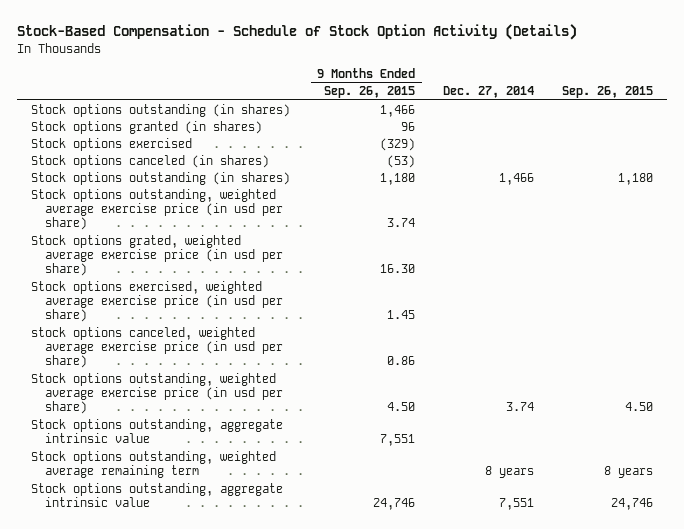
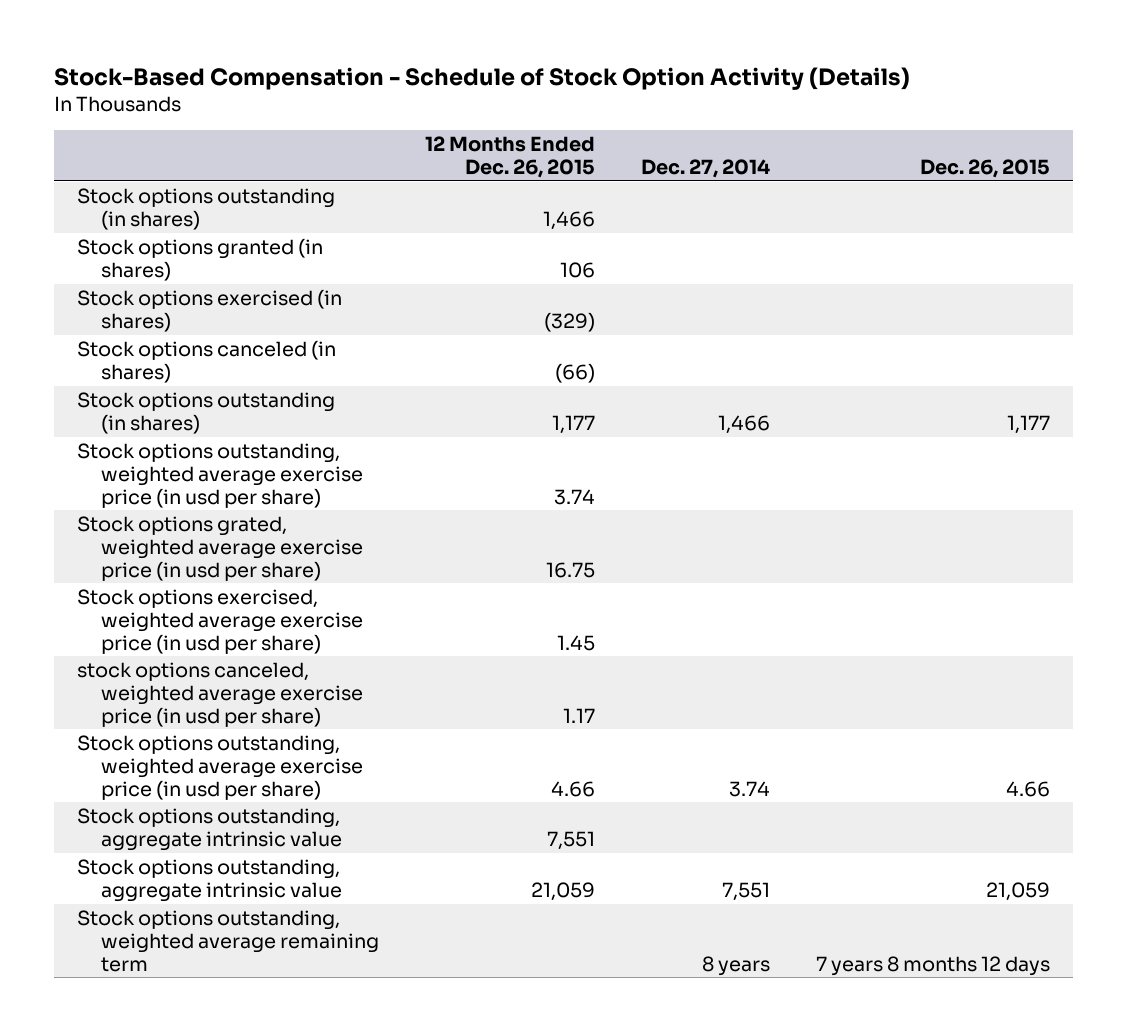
- | 9 Months Ended Sep. 26, 2015 | Dec. 27, 2014 | Sep. 26, 2015
+ | 12 Months Ended Dec. 26, 2015 | Dec. 27, 2014 | Dec. 26, 2015
- Stock options exercised | (329) | |
+ Stock options exercised (in shares) | (329) | |
moved down: Stock options outstanding, weighted average remaining term | | 8 years | 7 years 8 months 12 days

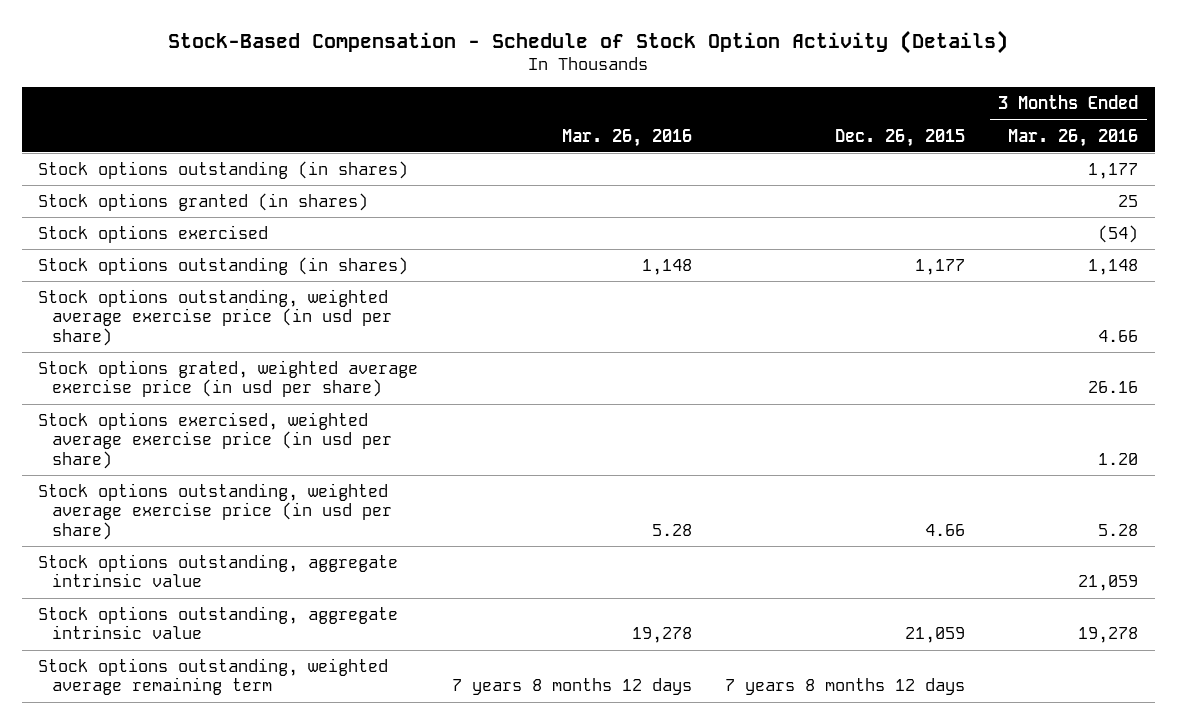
- | 12 Months Ended Dec. 26, 2015 | Dec. 27, 2014 | Dec. 26, 2015
+ | Mar. 26, 2016 | Dec. 26, 2015 | 3 Months Ended Mar. 26, 2016
- Stock options exercised (in shares) | (329) | |
- Stock options canceled (in shares) | (66) | |
+ Stock options exercised | | | (54)
- stock options canceled, weighted average exercise price (in usd per share) | 1.17 | |

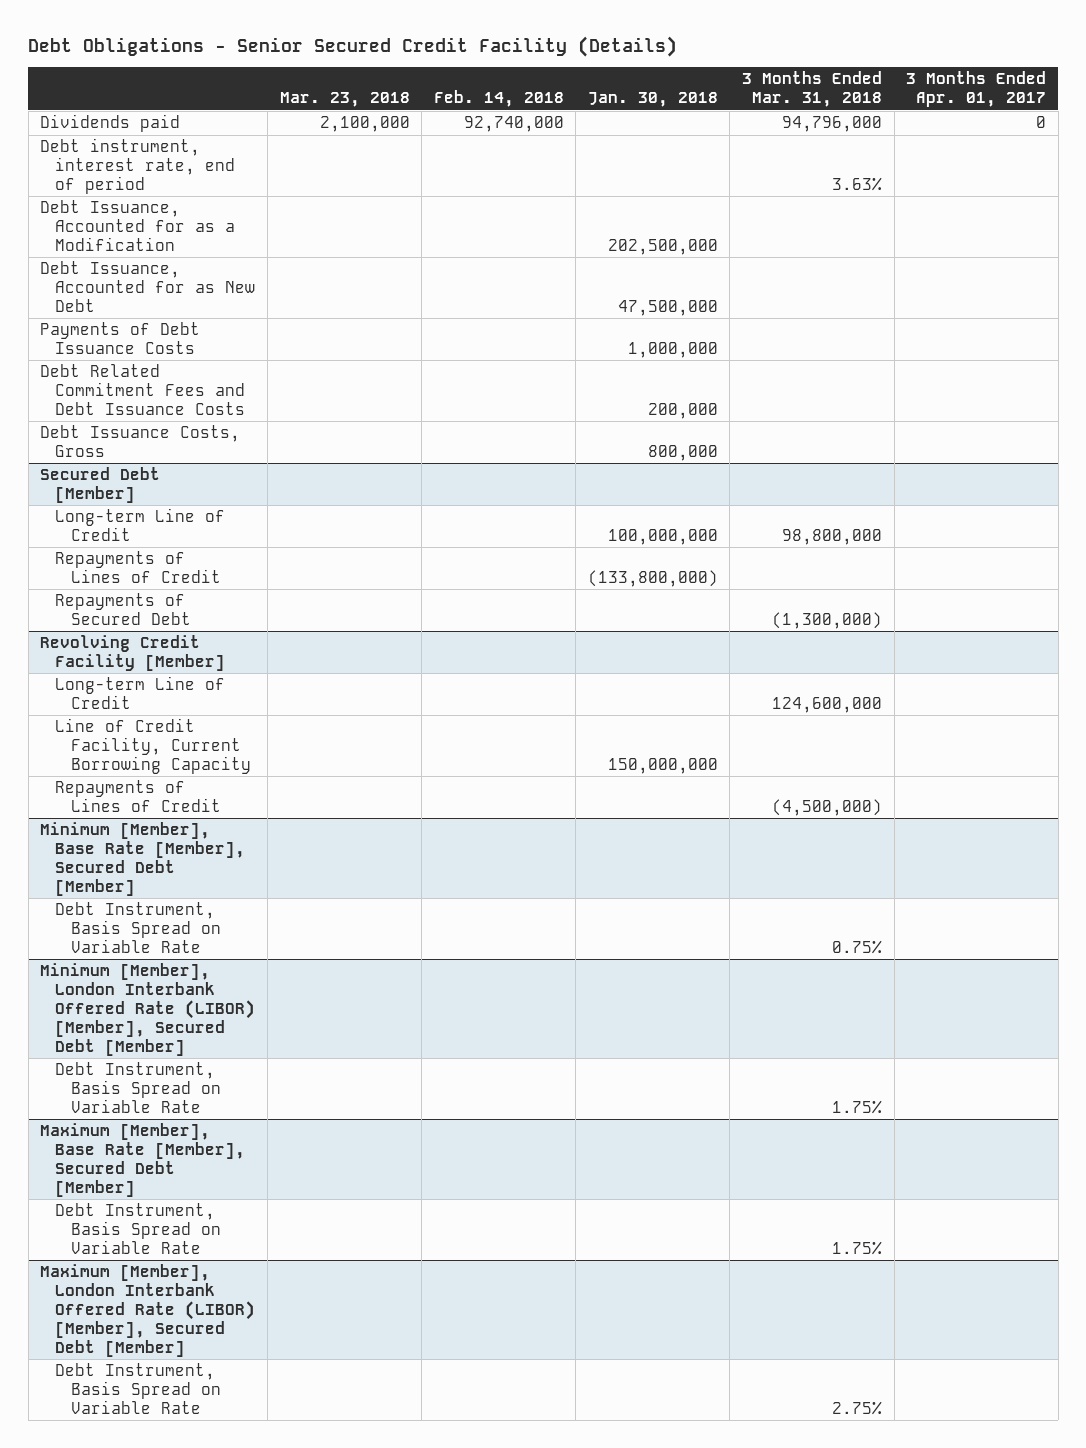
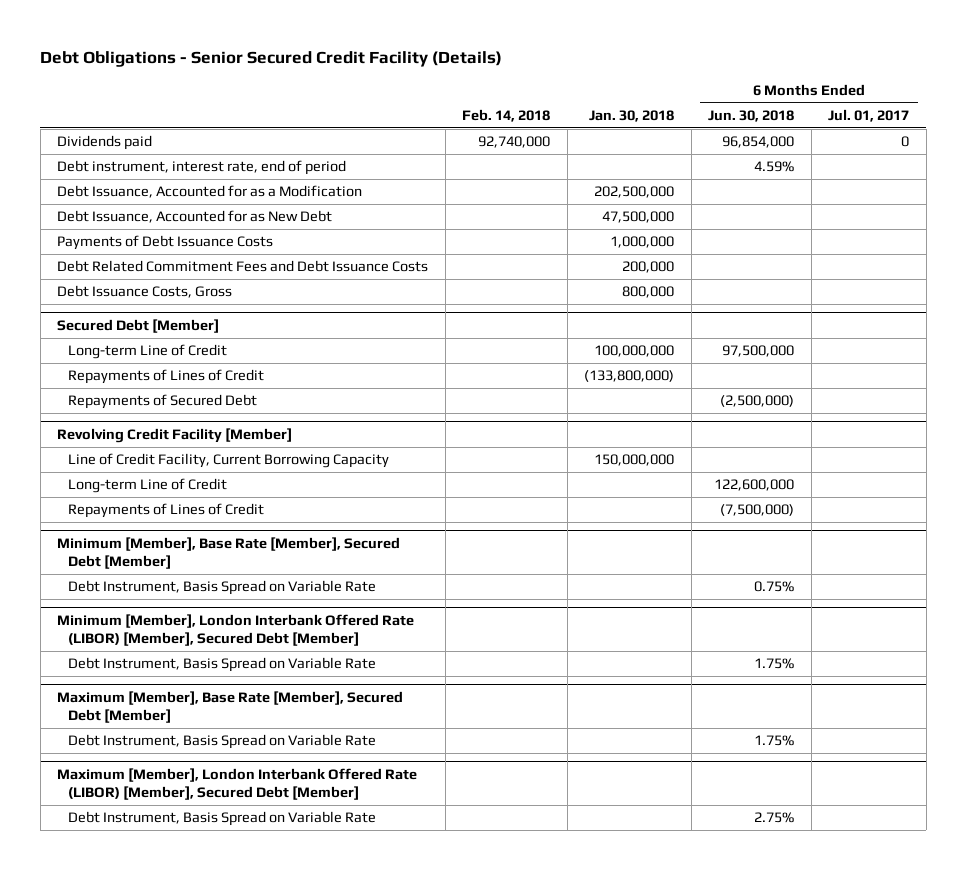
- | Mar. 23, 2018 | Feb. 14, 2018 | Jan. 30, 2018 | 3 Months Ended Mar. 31, 2018 | 3 Months Ended Apr. 01, 2017
+ | Feb. 14, 2018 | Jan. 30, 2018 | 6 Months Ended Jun. 30, 2018 | 6 Months Ended Jul. 01, 2017
@ Revolving Credit Facility [Member]
moved down: Long-term Line of Credit | | | 122,600,000 |

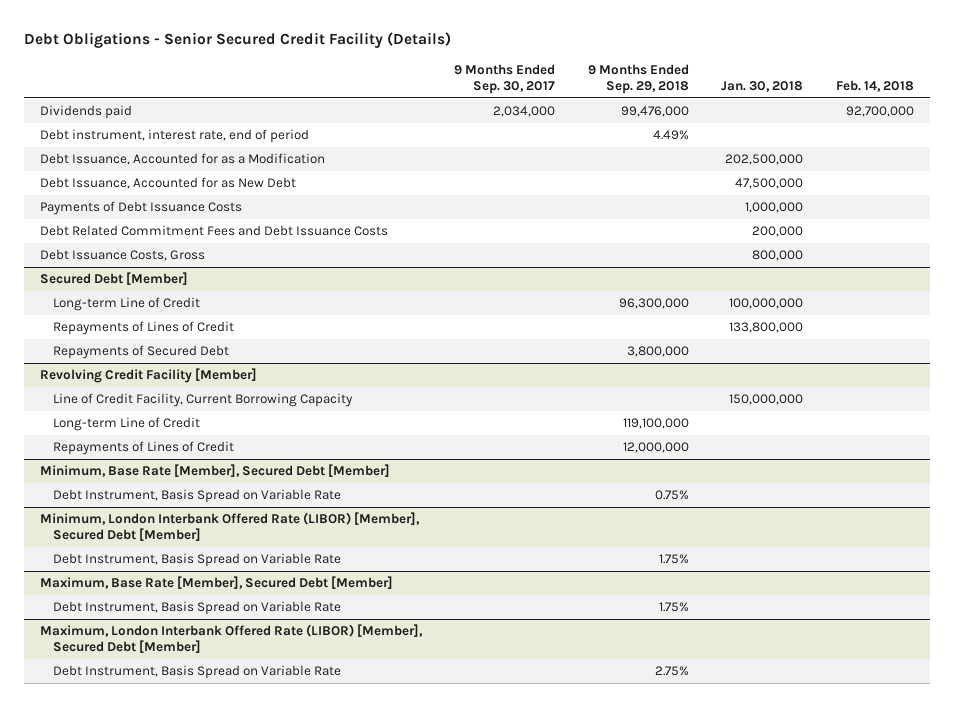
- | Feb. 14, 2018 | Jan. 30, 2018 | 6 Months Ended Jun. 30, 2018 | 6 Months Ended Jul. 01, 2017
+ | 9 Months Ended Sep. 30, 2017 | 9 Months Ended Sep. 29, 2018 | Jan. 30, 2018 | Feb. 14, 2018
- Dividends paid | 92,740,000 | | 96,854,000 | 0
+ Dividends paid | 2,034,000 | 99,476,000 | | 92,700,000
@ Secured Debt [Member]
- Repayments of Lines of Credit | | (133,800,000) | |
+ Repayments of Lines of Credit | | | 133,800,000 |
- Minimum [Member], Base Rate [Member], Secured Debt [Member]
+ Minimum, Base Rate [Member], Secured Debt [Member]
- Minimum [Member], London Interbank Offered Rate (LIBOR) [Member], Secured Debt [Member]
+ Minimum, London Interbank Offered Rate (LIBOR) [Member], Secured Debt [Member]
- Maximum [Member], Base Rate [Member], Secured Debt [Member]
+ Maximum, Base Rate [Member], Secured Debt [Member]
- Maximum [Member], London Interbank Offered Rate (LIBOR) [Member], Secured Debt [Member]
+ Maximum, London Interbank Offered Rate (LIBOR) [Member], Secured Debt [Member]

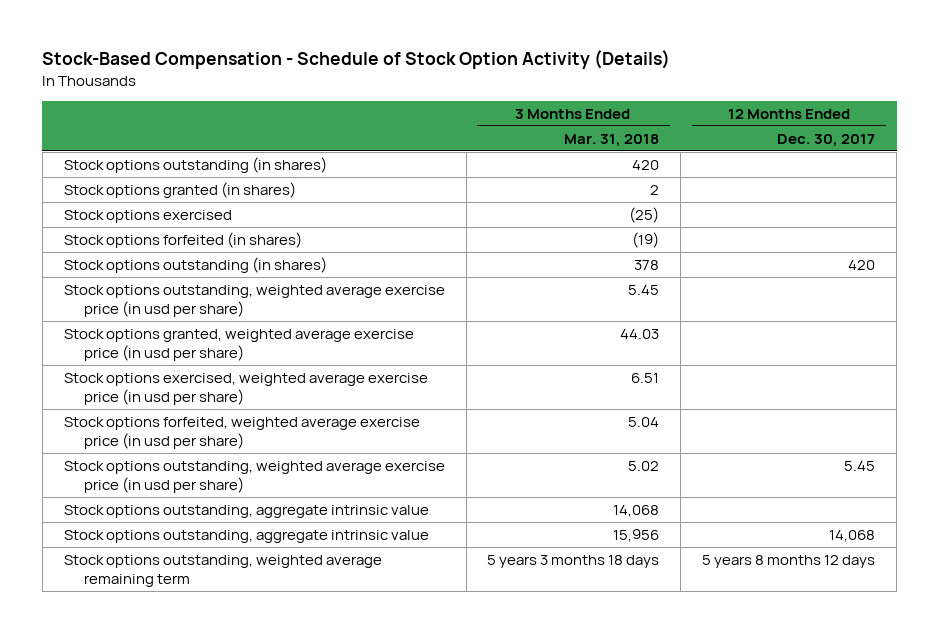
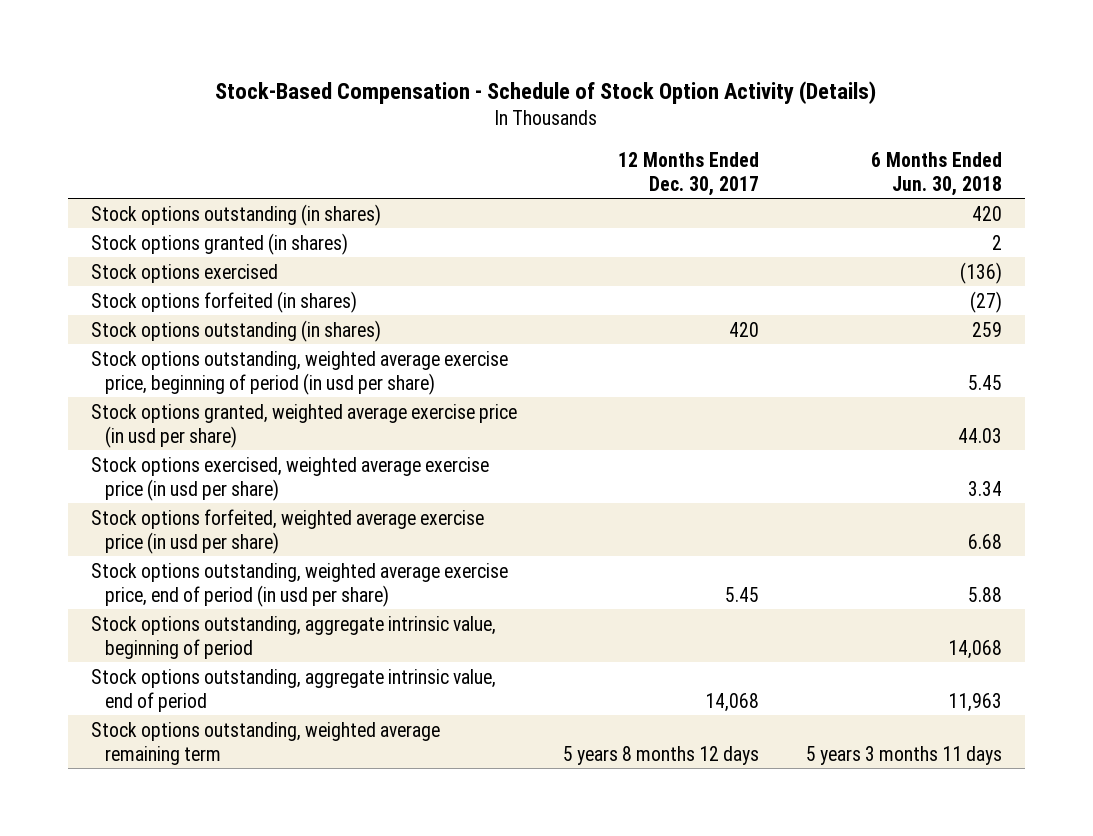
- | 3 Months Ended Mar. 31, 2018 | 12 Months Ended Dec. 30, 2017
+ | 12 Months Ended Dec. 30, 2017 | 6 Months Ended Jun. 30, 2018
- Stock options outstanding, weighted average exercise price (in usd per share) | 5.45 |
+ Stock options outstanding, weighted average exercise price, beginning of period (in usd per share) | | 5.45
- Stock options outstanding, weighted average exercise price (in usd per share) | 5.02 | 5.45
- Stock options outstanding, aggregate intrinsic value | 14,068 |
- Stock options outstanding, aggregate intrinsic value | 15,956 | 14,068
+ Stock options outstanding, weighted average exercise price, end of period (in usd per share) | 5.45 | 5.88
+ Stock options outstanding, aggregate intrinsic value, beginning of period | | 14,068
+ Stock options outstanding, aggregate intrinsic value, end of period | 14,068 | 11,963

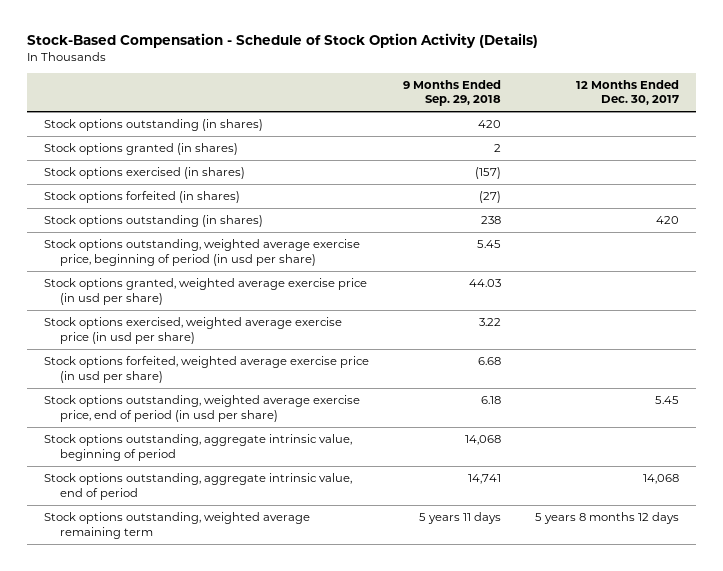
- | 12 Months Ended Dec. 30, 2017 | 6 Months Ended Jun. 30, 2018
+ | 9 Months Ended Sep. 29, 2018 | 12 Months Ended Dec. 30, 2017
- Stock options exercised | | (136)
+ Stock options exercised (in shares) | (157) |

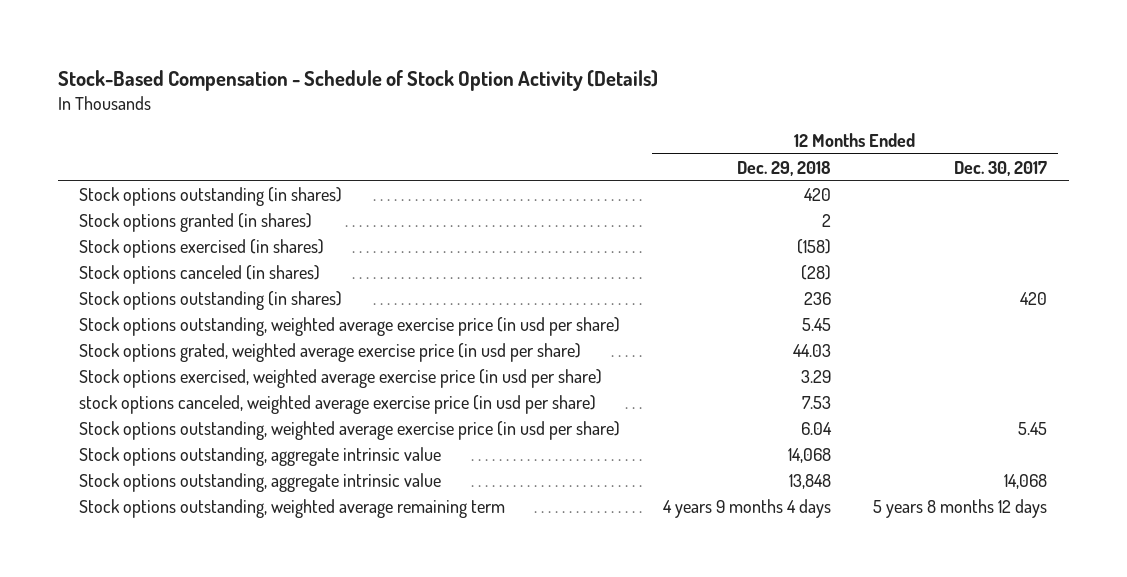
- | 9 Months Ended Sep. 29, 2018 | 12 Months Ended Dec. 30, 2017
+ | 12 Months Ended Dec. 29, 2018 | 12 Months Ended Dec. 30, 2017
- Stock options forfeited (in shares) | (27) |
+ Stock options canceled (in shares) | (28) |
- Stock options outstanding, weighted average exercise price, beginning of period (in usd per share) | 5.45 |
- Stock options granted, weighted average exercise price (in usd per share) | 44.03 |
+ Stock options outstanding, weighted average exercise price (in usd per share) | 5.45 |
+ Stock options grated, weighted average exercise price (in usd per share) | 44.03 |
- Stock options forfeited, weighted average exercise price (in usd per share) | 6.68 |
- Stock options outstanding, weighted average exercise price, end of period (in usd per share) | 6.18 | 5.45
- Stock options outstanding, aggregate intrinsic value, beginning of period | 14,068 |
- Stock options outstanding, aggregate intrinsic value, end of period | 14,741 | 14,068
+ stock options canceled, weighted average exercise price (in usd per share) | 7.53 |
+ Stock options outstanding, weighted average exercise price (in usd per share) | 6.04 | 5.45
+ Stock options outstanding, aggregate intrinsic value | 14,068 |
+ Stock options outstanding, aggregate intrinsic value | 13,848 | 14,068

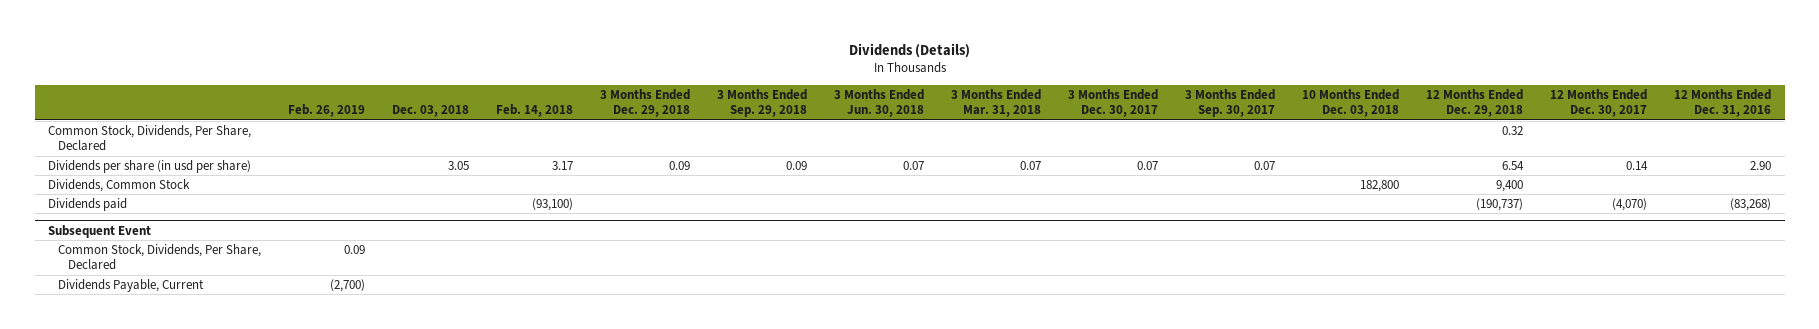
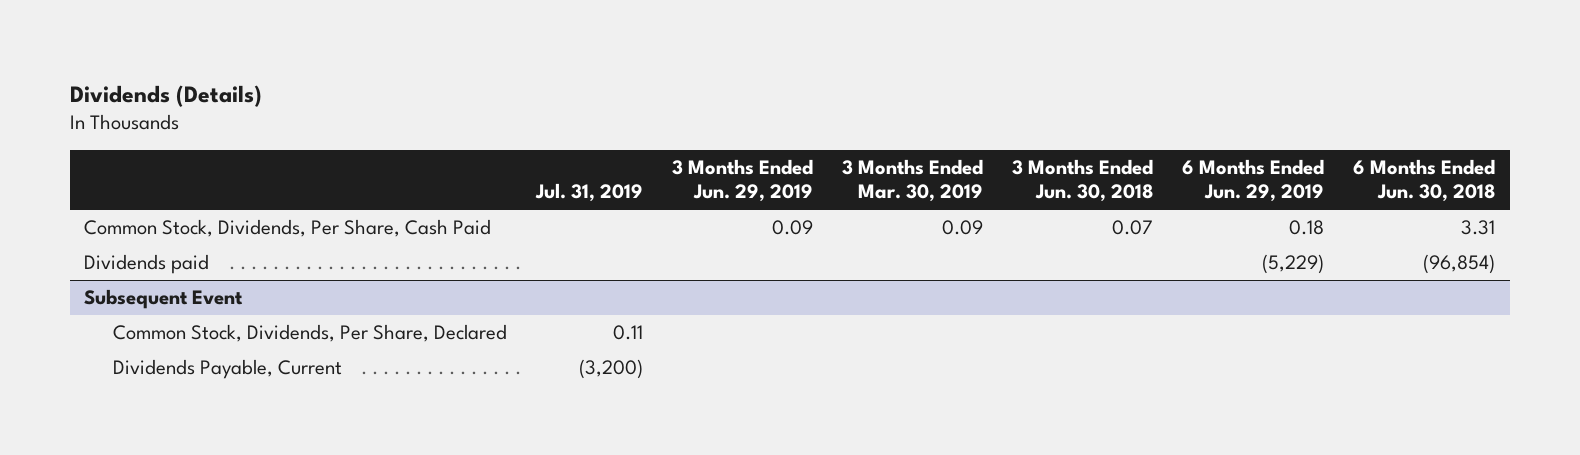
- | Feb. 26, 2019 | Dec. 03, 2018 | Feb. 14, 2018 | 3 Months Ended Dec. 29, 2018 | 3 Months Ended Sep. 29, 2018 | 3 Months Ended Jun. 30, 2018 | 3 Months Ended Mar. 31, 2018 | 3 Months Ended Dec. 30, 2017 | 3 Months Ended Sep. 30, 2017 | 10 Months Ended Dec. 03, 2018 | 12 Months Ended Dec. 29, 2018 | 12 Months Ended Dec. 30, 2017 | 12 Months Ended Dec. 31, 2016
+ | Jul. 31, 2019 | 3 Months Ended Jun. 29, 2019 | 3 Months Ended Mar. 30, 2019 | 3 Months Ended Jun. 30, 2018 | 6 Months Ended Jun. 29, 2019 | 6 Months Ended Jun. 30, 2018
- Common Stock, Dividends, Per Share, Declared | | | | | | | | | | | 0.32 | |
- Dividends per share (in usd per share) | | 3.05 | 3.17 | 0.09 | 0.09 | 0.07 | 0.07 | 0.07 | 0.07 | | 6.54 | 0.14 | 2.90
- Dividends, Common Stock | | | | | | | | | | 182,800 | 9,400 | |
+ Common Stock, Dividends, Per Share, Cash Paid | | 0.09 | 0.09 | 0.07 | 0.18 | 3.31

